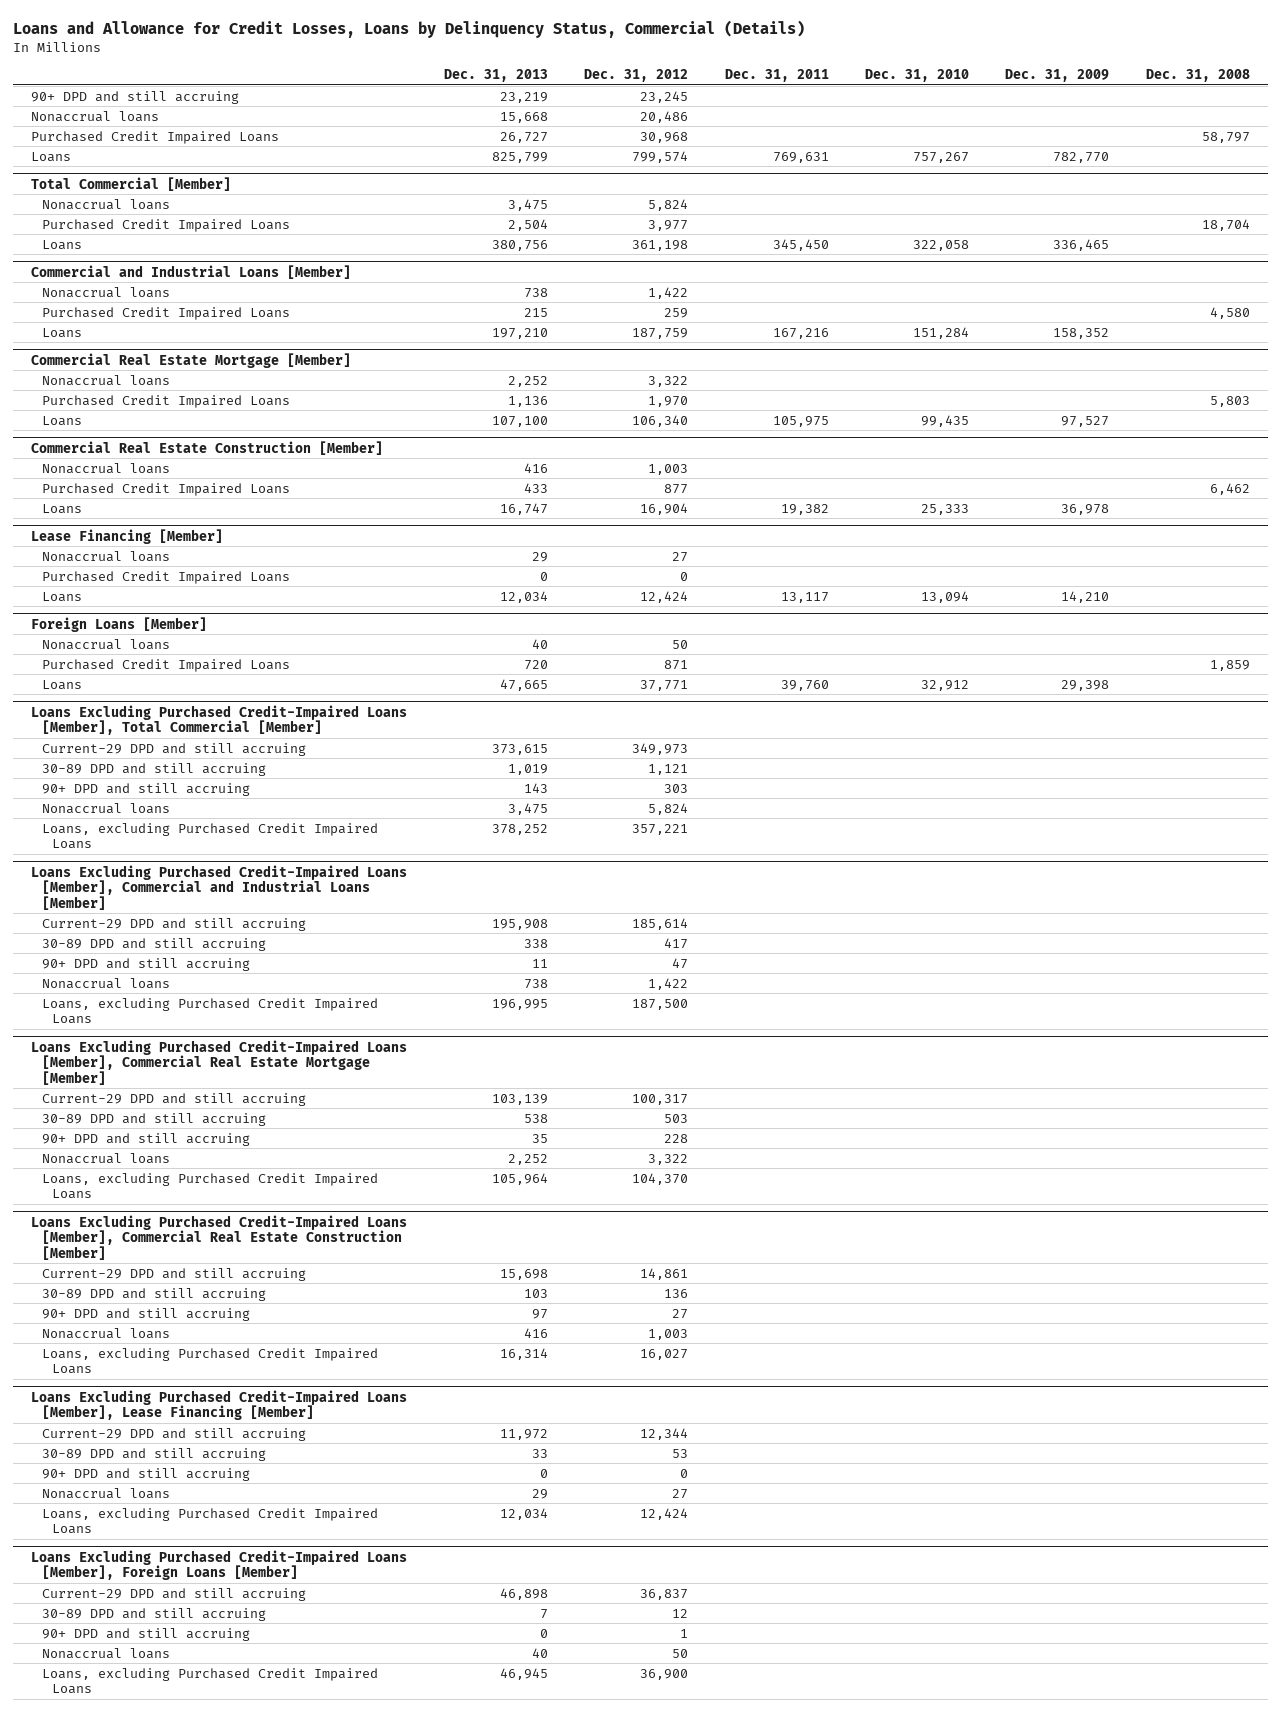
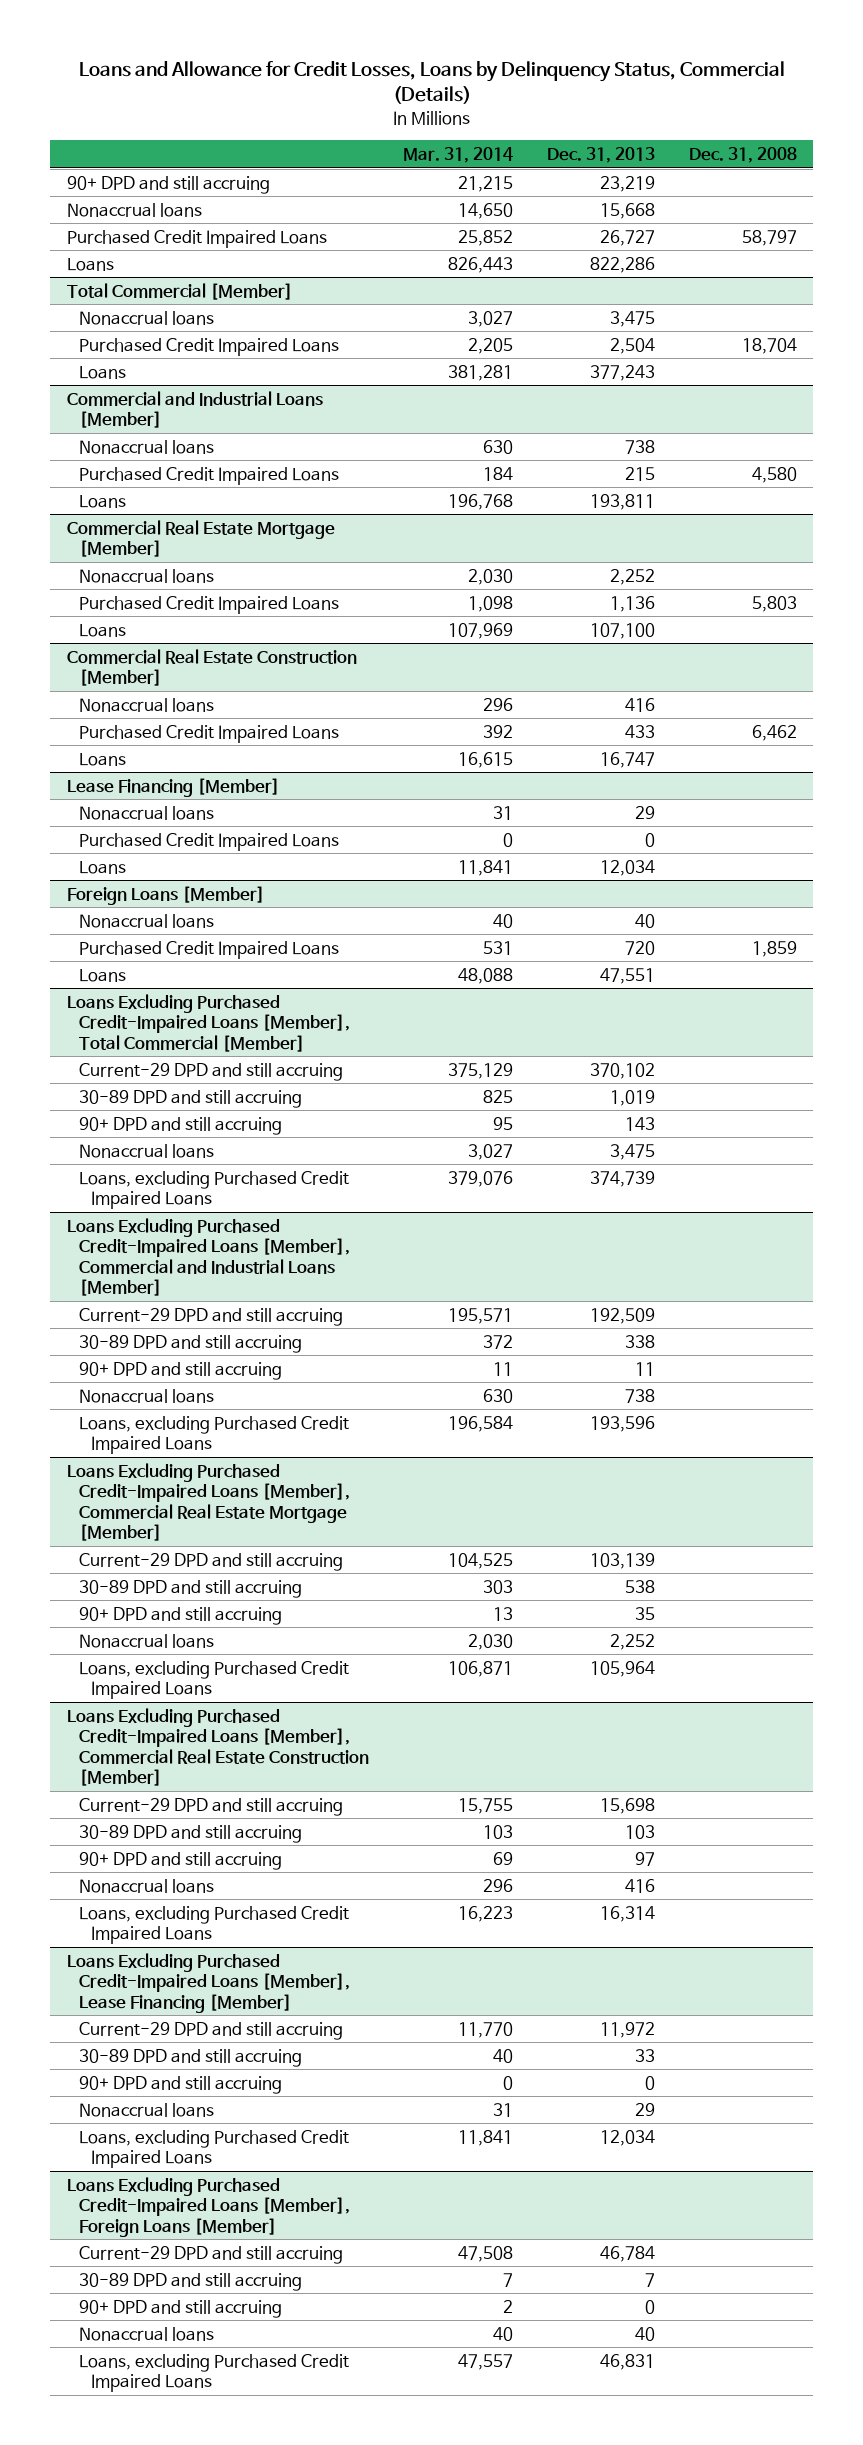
- | Dec. 31, 2013 | Dec. 31, 2012 | Dec. 31, 2011 | Dec. 31, 2010 | Dec. 31, 2009 | Dec. 31, 2008
+ | Mar. 31, 2014 | Dec. 31, 2013 | Dec. 31, 2008
- Loans | 825,799 | 799,574 | 769,631 | 757,267 | 782,770 |
+ Loans | 826,443 | 822,286 |
@ Total Commercial [Member]
- Loans | 380,756 | 361,198 | 345,450 | 322,058 | 336,465 |
+ Loans | 381,281 | 377,243 |
@ Commercial and Industrial Loans [Member]
- Loans | 197,210 | 187,759 | 167,216 | 151,284 | 158,352 |
+ Loans | 196,768 | 193,811 |
@ Foreign Loans [Member]
- Loans | 47,665 | 37,771 | 39,760 | 32,912 | 29,398 |
+ Loans | 48,088 | 47,551 |
@ Loans Excluding Purchased Credit-Impaired Loans [Member], Total Commercial [Member]
- Current-29 DPD and still accruing | 373,615 | 349,973 | | | |
+ Current-29 DPD and still accruing | 375,129 | 370,102 |
- Loans, excluding Purchased Credit Impaired Loans | 378,252 | 357,221 | | | |
+ Loans, excluding Purchased Credit Impaired Loans | 379,076 | 374,739 |
@ Loans Excluding Purchased Credit-Impaired Loans [Member], Commercial and Industrial Loans [Member]
- Current-29 DPD and still accruing | 195,908 | 185,614 | | | |
+ Current-29 DPD and still accruing | 195,571 | 192,509 |
- Loans, excluding Purchased Credit Impaired Loans | 196,995 | 187,500 | | | |
+ Loans, excluding Purchased Credit Impaired Loans | 196,584 | 193,596 |
@ Loans Excluding Purchased Credit-Impaired Loans [Member], Foreign Loans [Member]
- Current-29 DPD and still accruing | 46,898 | 36,837 | | | |
+ Current-29 DPD and still accruing | 47,508 | 46,784 |
- Loans, excluding Purchased Credit Impaired Loans | 46,945 | 36,900 | | | |
+ Loans, excluding Purchased Credit Impaired Loans | 47,557 | 46,831 |

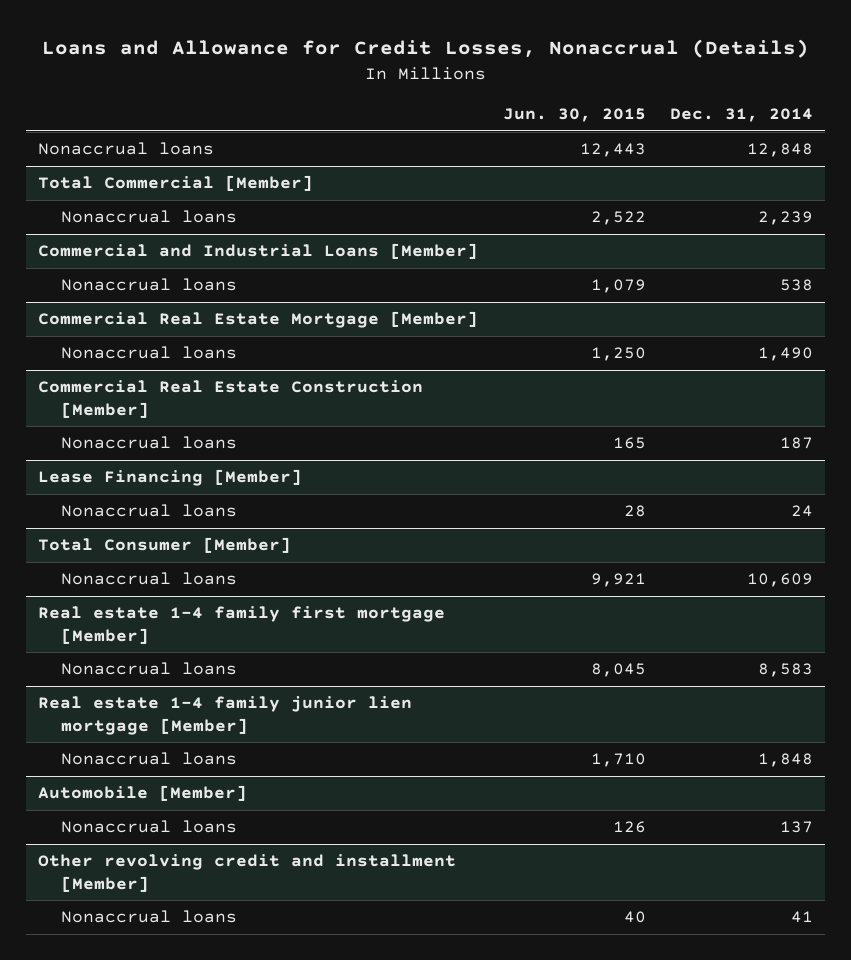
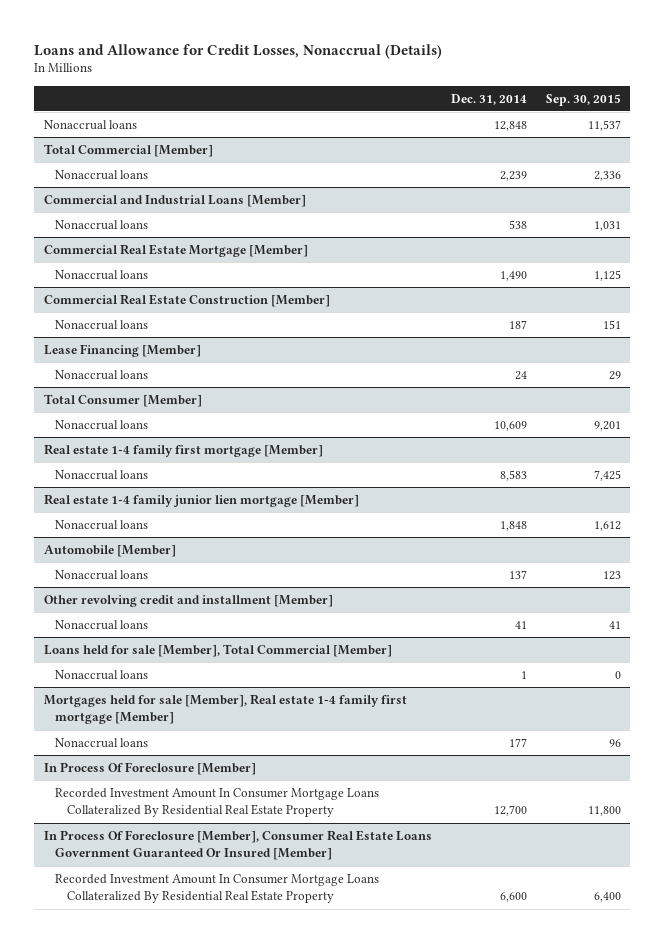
- | Jun. 30, 2015 | Dec. 31, 2014
+ | Dec. 31, 2014 | Sep. 30, 2015
+ Loans held for sale [Member], Total Commercial [Member]
+ Nonaccrual loans | 1 | 0
+ Mortgages held for sale [Member], Real estate 1-4 family first mortgage [Member]
+ Nonaccrual loans | 177 | 96
+ In Process Of Foreclosure [Member]
+ Recorded Investment Amount In Consumer Mortgage Loans Collateralized By Residential Real Estate Property | 12,700 | 11,800
+ In Process Of Foreclosure [Member], Consumer Real Estate Loans Government Guaranteed Or Insured [Member]
+ Recorded Investment Amount In Consumer Mortgage Loans Collateralized By Residential Real Estate Property | 6,600 | 6,400

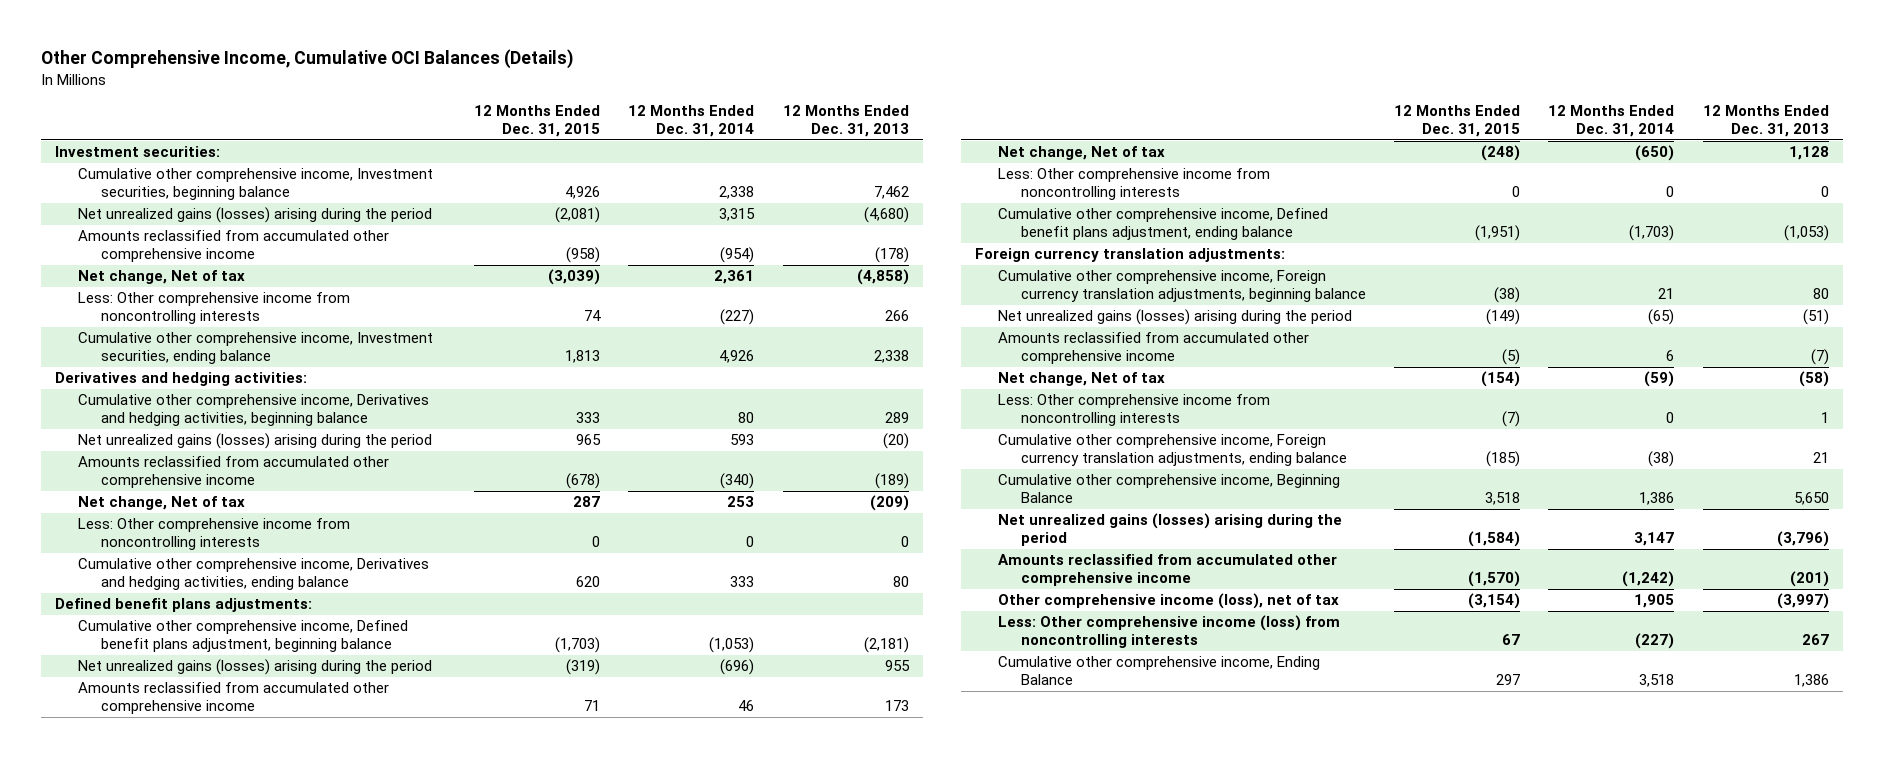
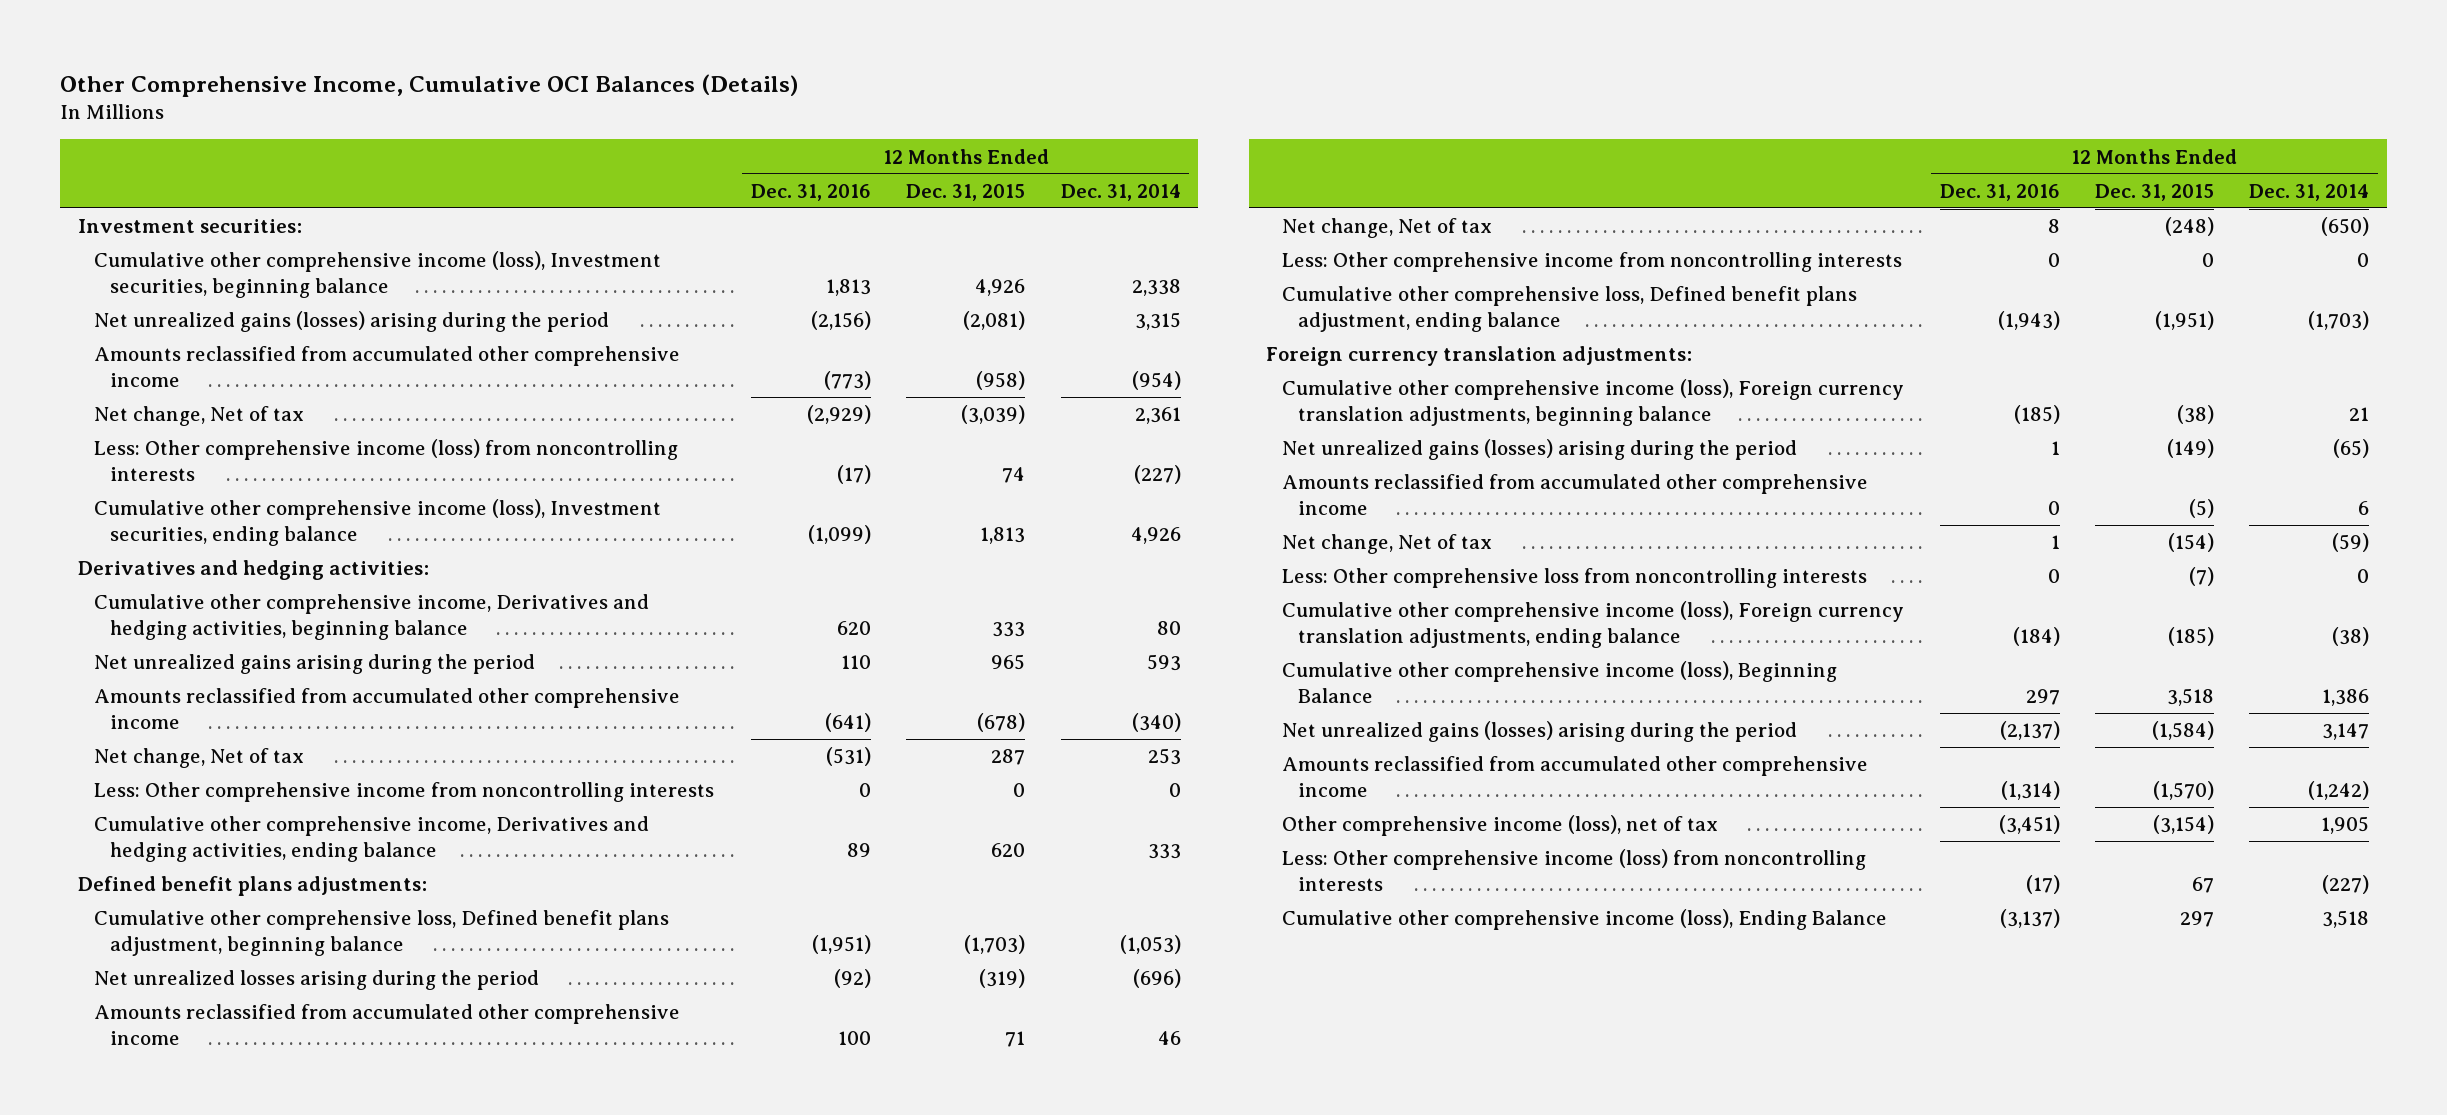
- | 12 Months Ended Dec. 31, 2015 | 12 Months Ended Dec. 31, 2014 | 12 Months Ended Dec. 31, 2013
+ | 12 Months Ended Dec. 31, 2016 | 12 Months Ended Dec. 31, 2015 | 12 Months Ended Dec. 31, 2014
- Cumulative other comprehensive income, Investment securities, beginning balance | 4,926 | 2,338 | 7,462
+ Cumulative other comprehensive income (loss), Investment securities, beginning balance | 1,813 | 4,926 | 2,338
- Less: Other comprehensive income from noncontrolling interests | 74 | (227) | 266
- Cumulative other comprehensive income, Investment securities, ending balance | 1,813 | 4,926 | 2,338
+ Less: Other comprehensive income (loss) from noncontrolling interests | (17) | 74 | (227)
+ Cumulative other comprehensive income (loss), Investment securities, ending balance | (1,099) | 1,813 | 4,926
- Net unrealized gains (losses) arising during the period | 965 | 593 | (20)
+ Net unrealized gains arising during the period | 110 | 965 | 593
- Cumulative other comprehensive income, Defined benefit plans adjustment, beginning balance | (1,703) | (1,053) | (2,181)
- Net unrealized gains (losses) arising during the period | (319) | (696) | 955
+ Cumulative other comprehensive loss, Defined benefit plans adjustment, beginning balance | (1,951) | (1,703) | (1,053)
+ Net unrealized losses arising during the period | (92) | (319) | (696)
- Cumulative other comprehensive income, Defined benefit plans adjustment, ending balance | (1,951) | (1,703) | (1,053)
+ Cumulative other comprehensive loss, Defined benefit plans adjustment, ending balance | (1,943) | (1,951) | (1,703)
- Cumulative other comprehensive income, Foreign currency translation adjustments, beginning balance | (38) | 21 | 80
+ Cumulative other comprehensive income (loss), Foreign currency translation adjustments, beginning balance | (185) | (38) | 21
- Less: Other comprehensive income from noncontrolling interests | (7) | 0 | 1
- Cumulative other comprehensive income, Foreign currency translation adjustments, ending balance | (185) | (38) | 21
- Cumulative other comprehensive income, Beginning Balance | 3,518 | 1,386 | 5,650
+ Less: Other comprehensive loss from noncontrolling interests | 0 | (7) | 0
+ Cumulative other comprehensive income (loss), Foreign currency translation adjustments, ending balance | (184) | (185) | (38)
+ Cumulative other comprehensive income (loss), Beginning Balance | 297 | 3,518 | 1,386
- Cumulative other comprehensive income, Ending Balance | 297 | 3,518 | 1,386
+ Cumulative other comprehensive income (loss), Ending Balance | (3,137) | 297 | 3,518

